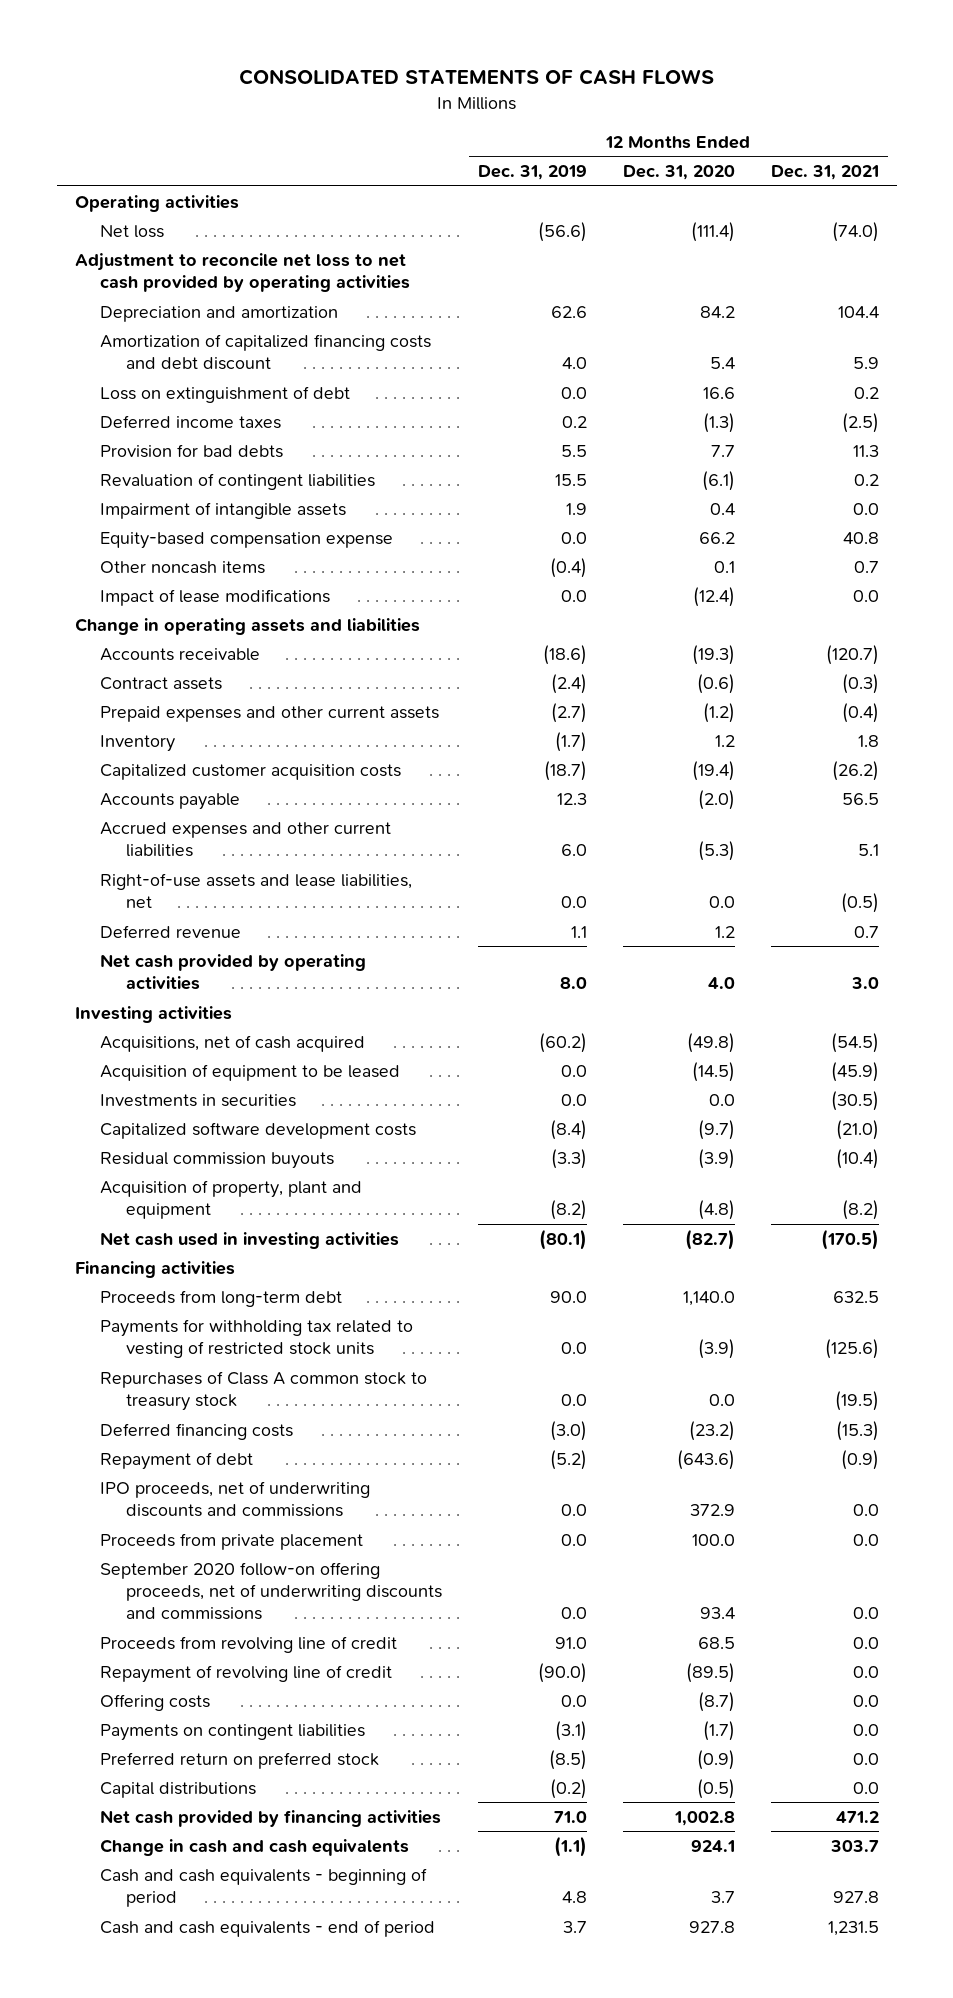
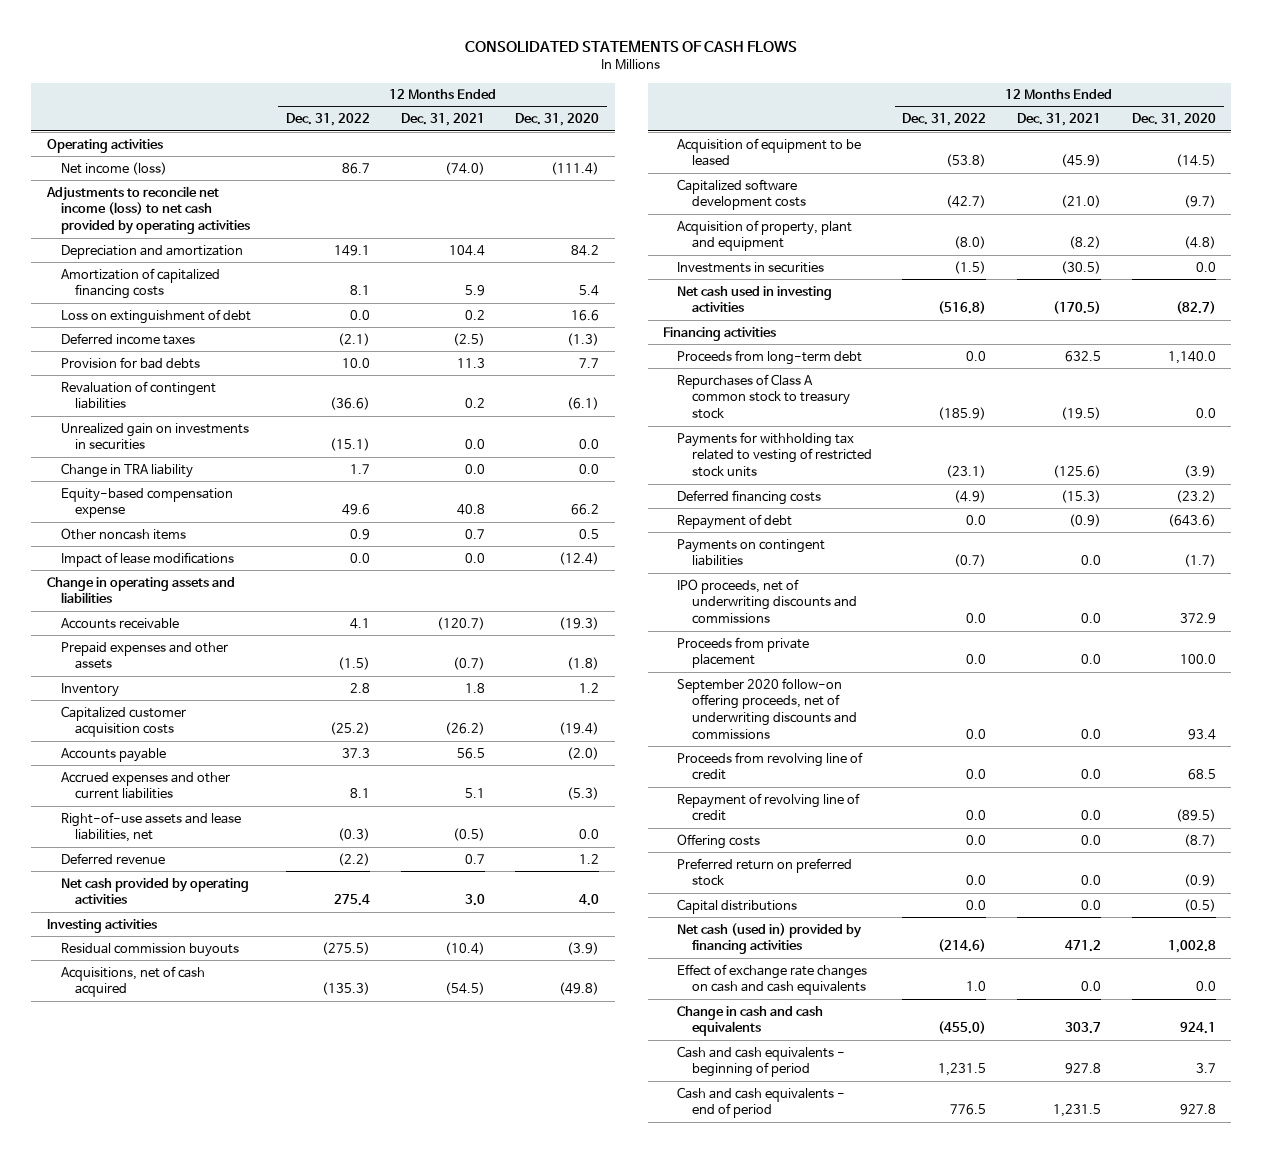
- | 12 Months Ended Dec. 31, 2019 | 12 Months Ended Dec. 31, 2020 | 12 Months Ended Dec. 31, 2021
+ | 12 Months Ended Dec. 31, 2022 | 12 Months Ended Dec. 31, 2021 | 12 Months Ended Dec. 31, 2020
- Net loss | (56.6) | (111.4) | (74.0)
- Adjustment to reconcile net loss to net cash provided by operating activities
+ Net income (loss) | 86.7 | (74.0) | (111.4)
+ Adjustments to reconcile net income (loss) to net cash provided by operating activities
- Amortization of capitalized financing costs and debt discount | 4.0 | 5.4 | 5.9
+ Amortization of capitalized financing costs | 8.1 | 5.9 | 5.4
- Impairment of intangible assets | 1.9 | 0.4 | 0.0
+ Unrealized gain on investments in securities | (15.1) | 0.0 | 0.0
+ Change in TRA liability | 1.7 | 0.0 | 0.0
- Other noncash items | (0.4) | 0.1 | 0.7
+ Other noncash items | 0.9 | 0.7 | 0.5
- Contract assets | (2.4) | (0.6) | (0.3)
- Prepaid expenses and other current assets | (2.7) | (1.2) | (0.4)
+ Prepaid expenses and other assets | (1.5) | (0.7) | (1.8)
moved up: Residual commission buyouts | (275.5) | (10.4) | (3.9)
moved down: Investments in securities | (1.5) | (30.5) | 0.0
moved down: Payments for withholding tax related to vesting of restricted stock units | (23.1) | (125.6) | (3.9)
moved up: Payments on contingent liabilities | (0.7) | 0.0 | (1.7)
- Net cash provided by financing activities | 71.0 | 1,002.8 | 471.2
+ Net cash (used in) provided by financing activities | (214.6) | 471.2 | 1,002.8
+ Effect of exchange rate changes on cash and cash equivalents | 1.0 | 0.0 | 0.0

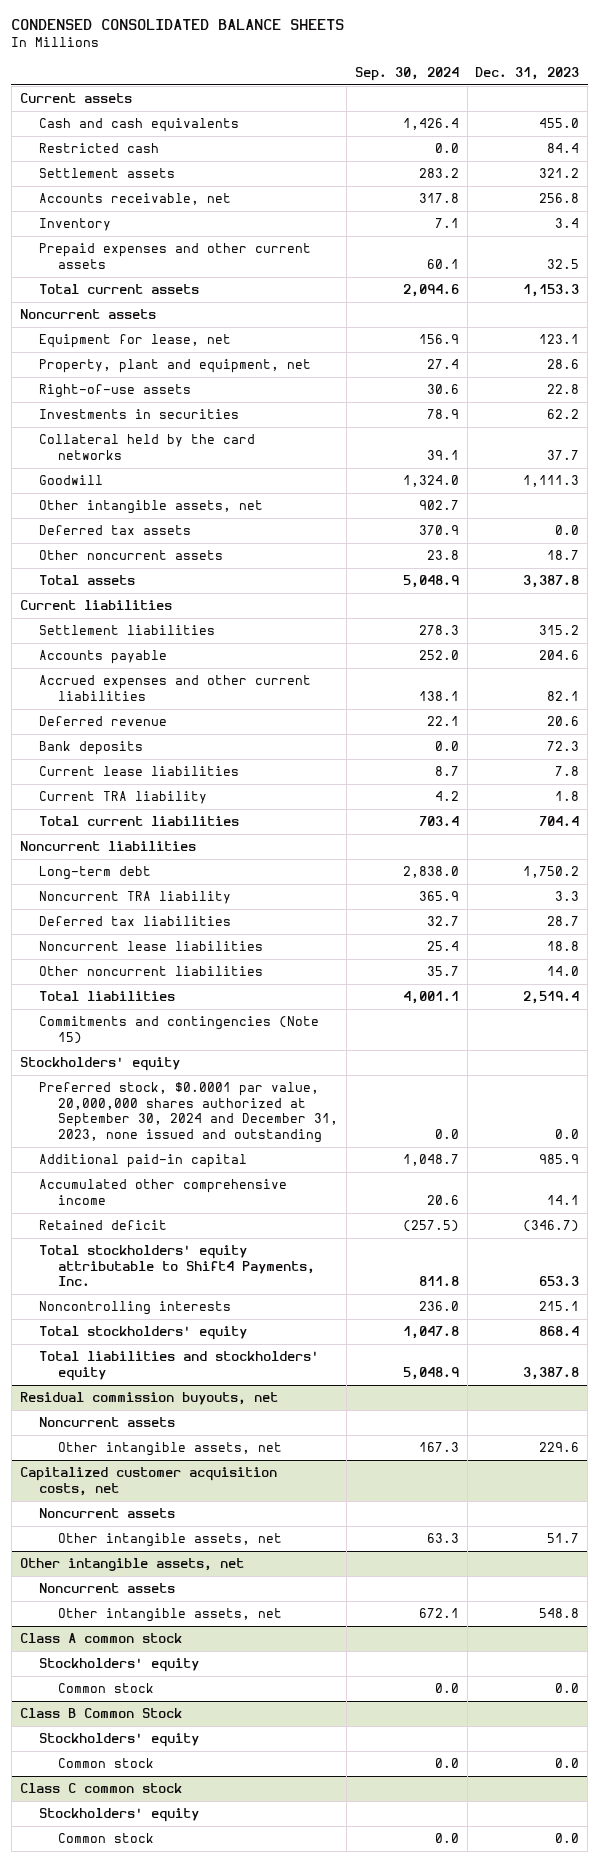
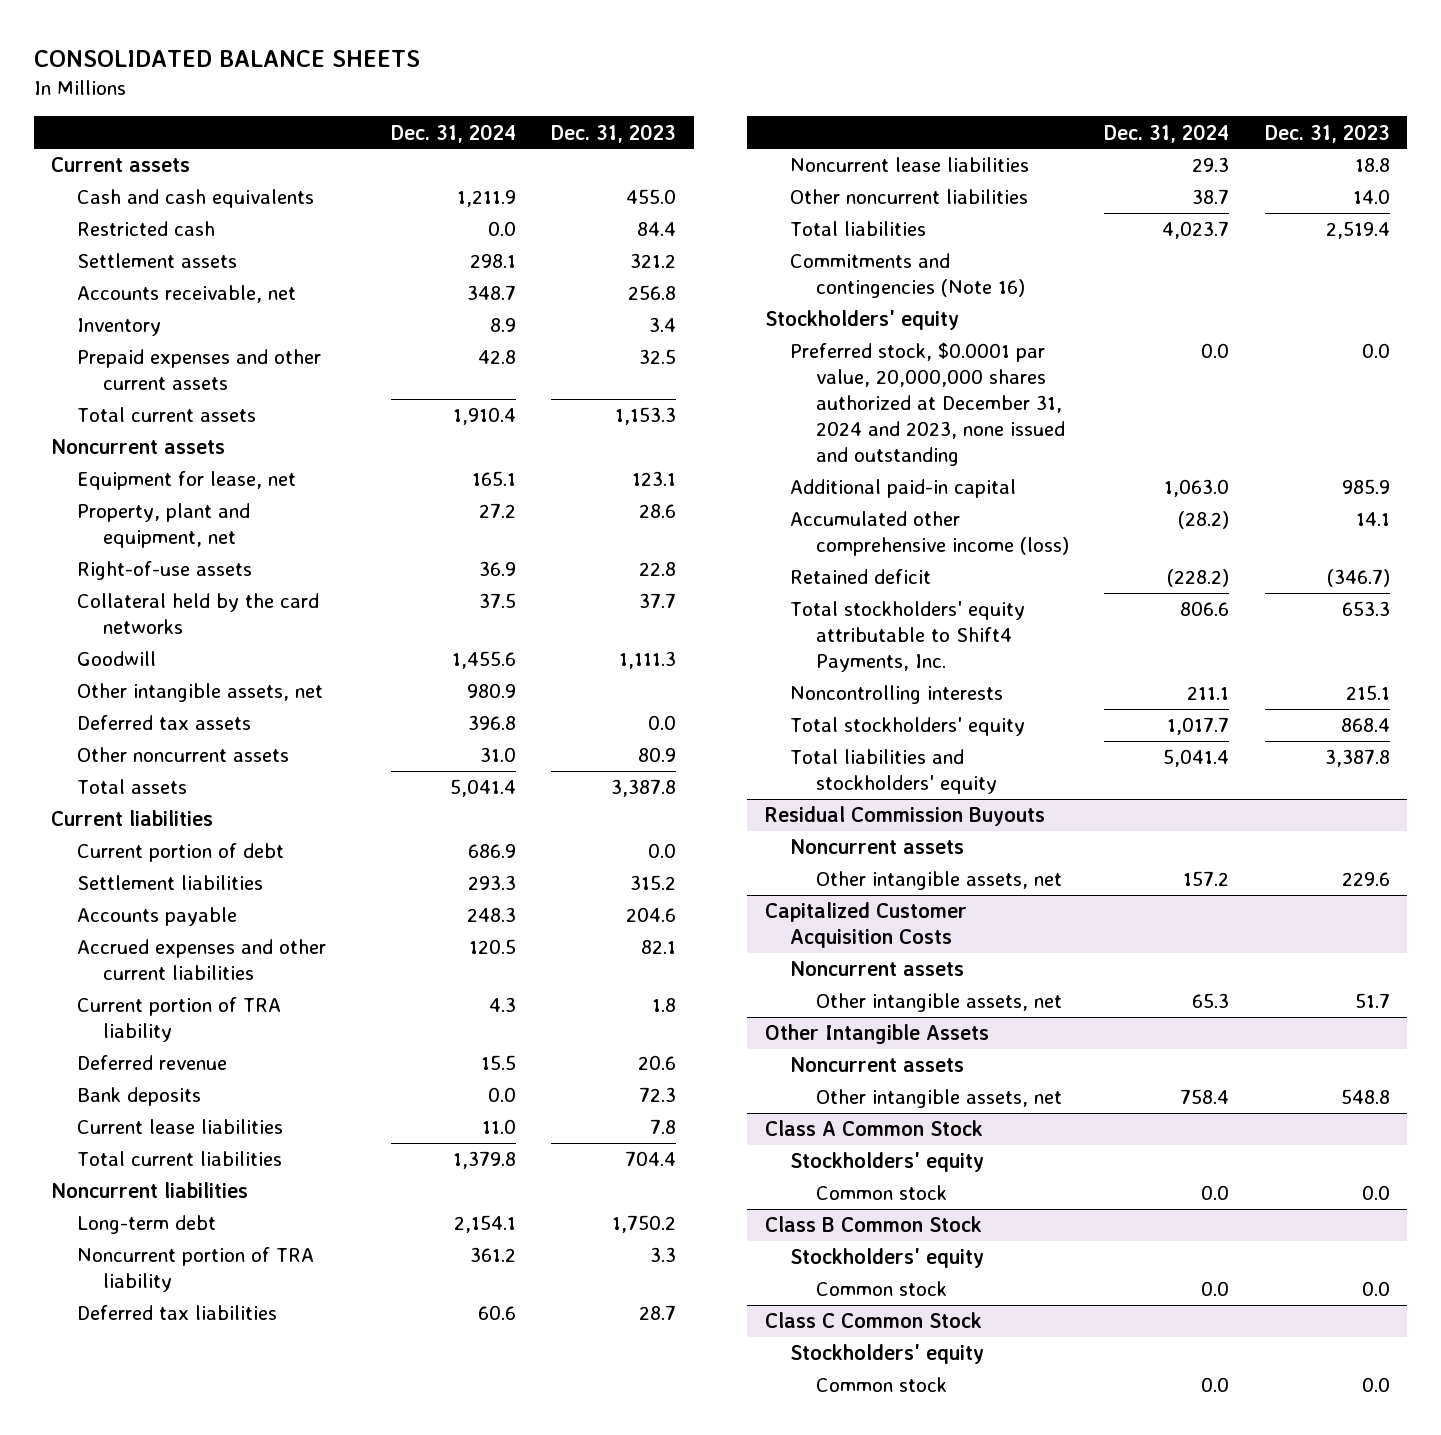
- CONDENSED CONSOLIDATED BALANCE SHEETS
+ CONSOLIDATED BALANCE SHEETS
- | Sep. 30, 2024 | Dec. 31, 2023
+ | Dec. 31, 2024 | Dec. 31, 2023
- Investments in securities | 78.9 | 62.2
- Other noncurrent assets | 23.8 | 18.7
+ Other noncurrent assets | 31.0 | 80.9
+ Current portion of debt | 686.9 | 0.0
+ Current portion of TRA liability | 4.3 | 1.8
- Current TRA liability | 4.2 | 1.8
- Noncurrent TRA liability | 365.9 | 3.3
+ Noncurrent portion of TRA liability | 361.2 | 3.3
- Commitments and contingencies (Note 15)
+ Commitments and contingencies (Note 16)
- Preferred stock, $0.0001 par value, 20,000,000 shares authorized at September 30, 2024 and December 31, 2023, none issued and outstanding | 0.0 | 0.0
+ Preferred stock, $0.0001 par value, 20,000,000 shares authorized at December 31, 2024 and 2023, none issued and outstanding | 0.0 | 0.0
- Accumulated other comprehensive income | 20.6 | 14.1
+ Accumulated other comprehensive income (loss) | (28.2) | 14.1
- Residual commission buyouts, net
+ Residual Commission Buyouts
- Capitalized customer acquisition costs, net
+ Capitalized Customer Acquisition Costs
- Other intangible assets, net
+ Other Intangible Assets
- Class A common stock
+ Class A Common Stock
- Class C common stock
+ Class C Common Stock

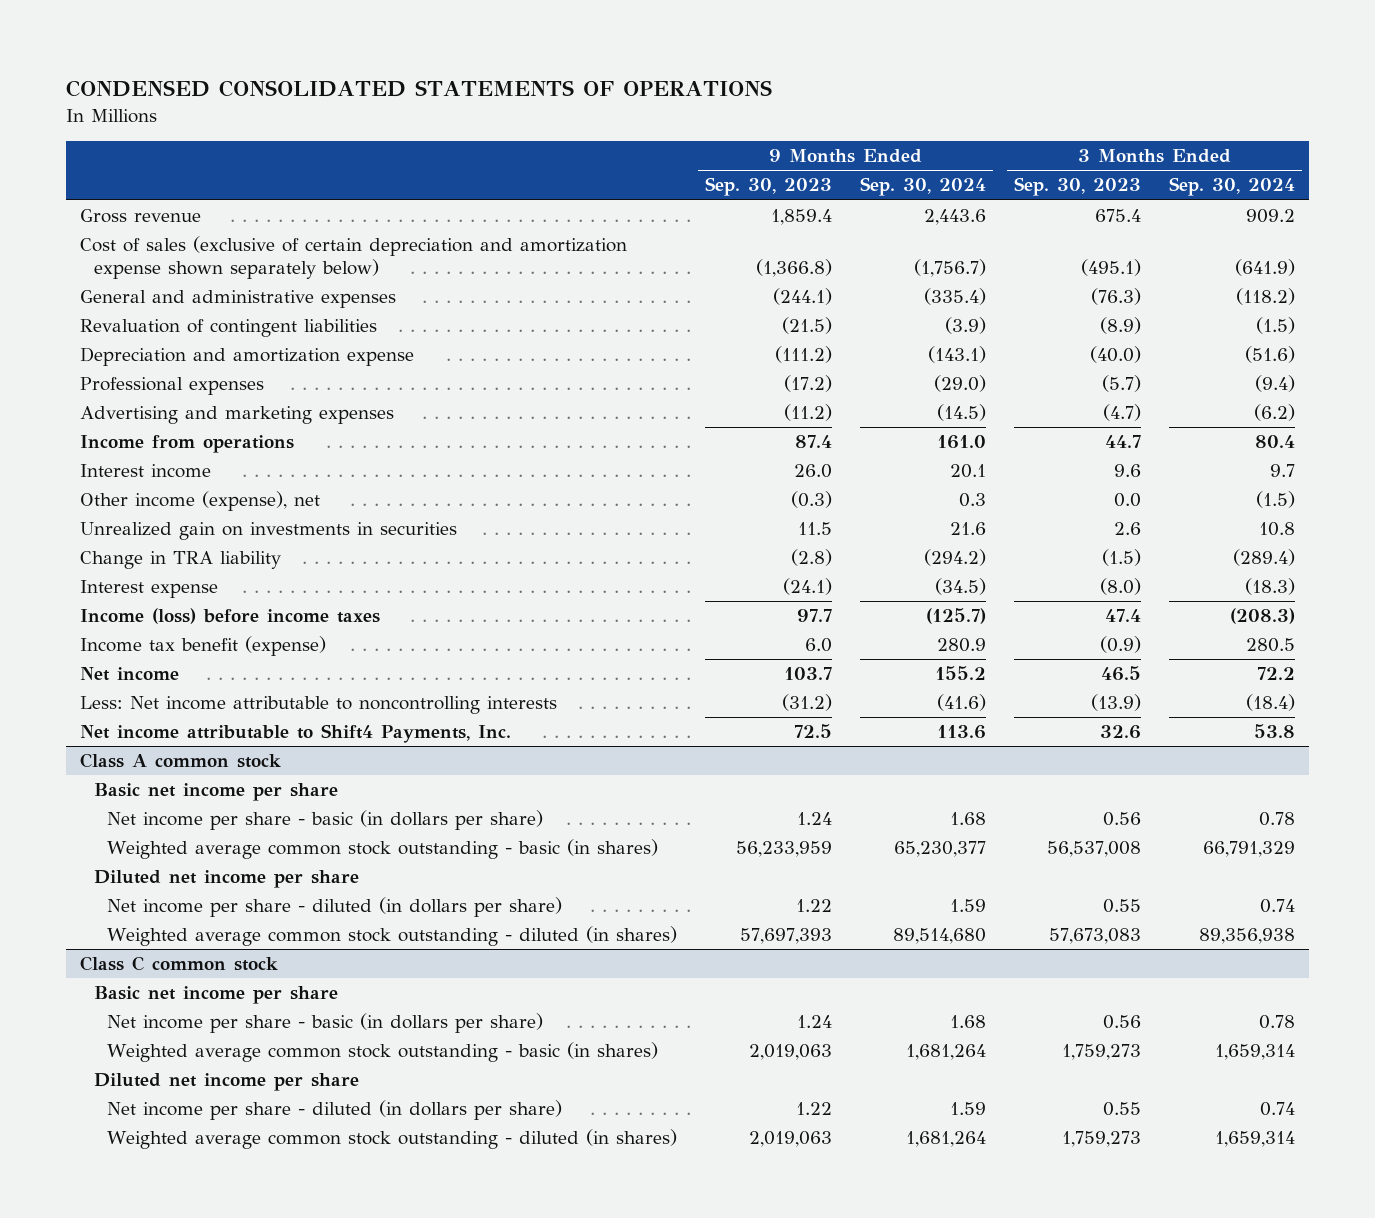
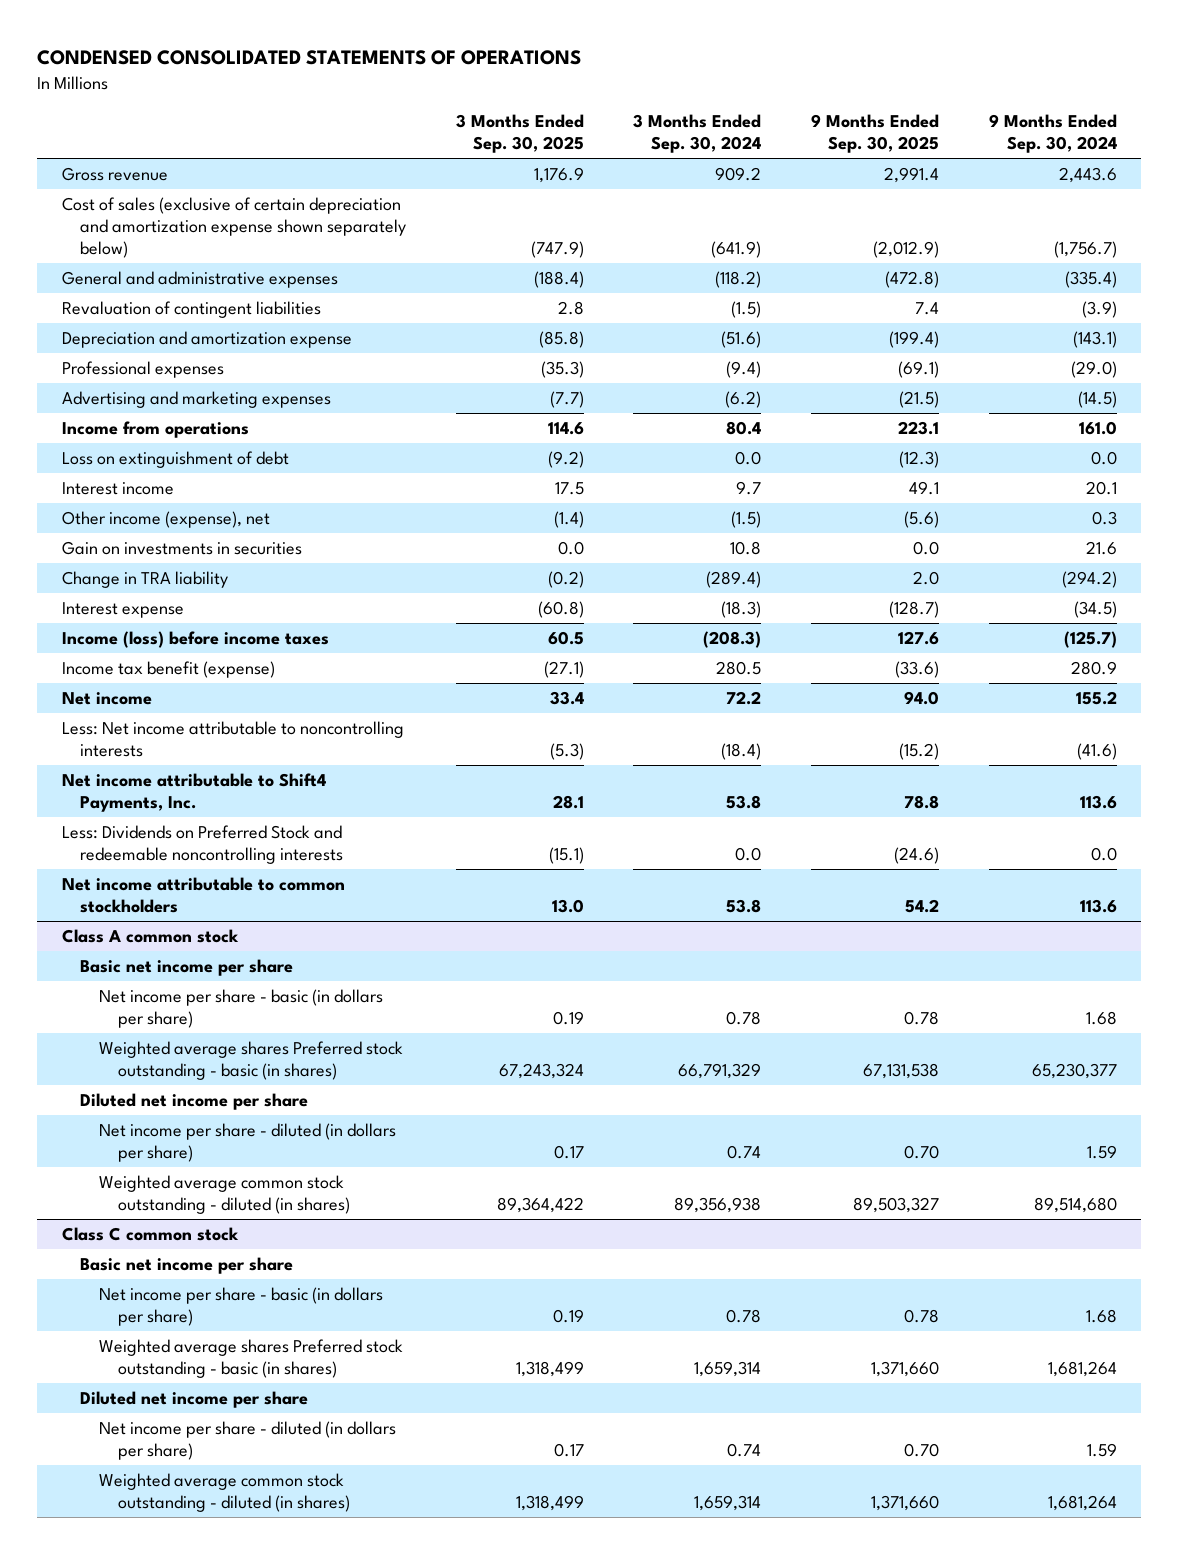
- | 9 Months Ended Sep. 30, 2023 | 9 Months Ended Sep. 30, 2024 | 3 Months Ended Sep. 30, 2023 | 3 Months Ended Sep. 30, 2024
+ | 3 Months Ended Sep. 30, 2025 | 3 Months Ended Sep. 30, 2024 | 9 Months Ended Sep. 30, 2025 | 9 Months Ended Sep. 30, 2024
+ Loss on extinguishment of debt | (9.2) | 0.0 | (12.3) | 0.0
- Unrealized gain on investments in securities | 11.5 | 21.6 | 2.6 | 10.8
+ Gain on investments in securities | 0.0 | 10.8 | 0.0 | 21.6
+ Less: Dividends on Preferred Stock and redeemable noncontrolling interests | (15.1) | 0.0 | (24.6) | 0.0
+ Net income attributable to common stockholders | 13.0 | 53.8 | 54.2 | 113.6
@ Class A common stock
- Weighted average common stock outstanding - basic (in shares) | 56,233,959 | 65,230,377 | 56,537,008 | 66,791,329
+ Weighted average shares Preferred stock outstanding - basic (in shares) | 67,243,324 | 66,791,329 | 67,131,538 | 65,230,377
@ Class C common stock
- Weighted average common stock outstanding - basic (in shares) | 2,019,063 | 1,681,264 | 1,759,273 | 1,659,314
+ Weighted average shares Preferred stock outstanding - basic (in shares) | 1,318,499 | 1,659,314 | 1,371,660 | 1,681,264

